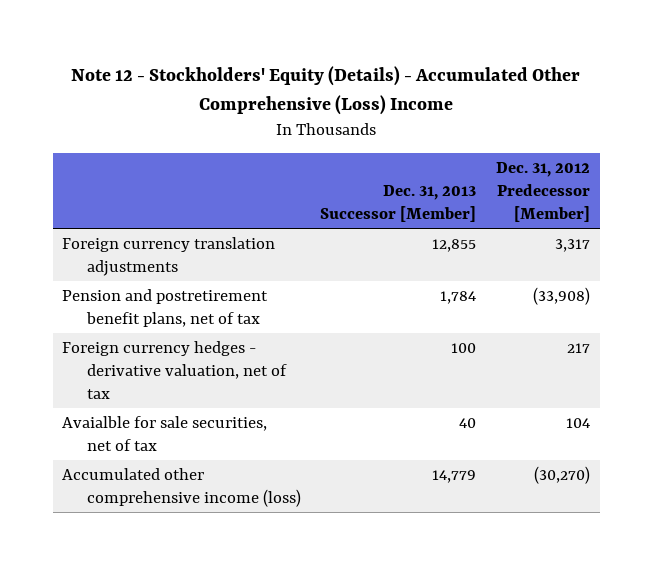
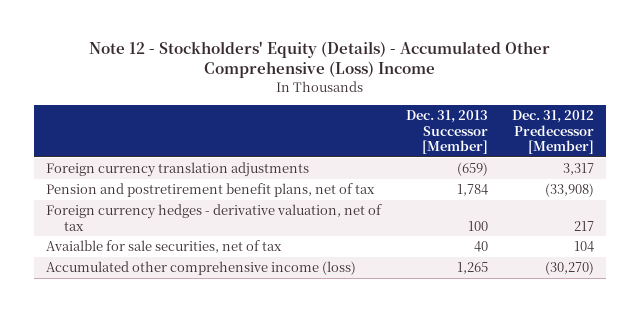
- Foreign currency translation adjustments | 12,855 | 3,317
+ Foreign currency translation adjustments | (659) | 3,317
- Accumulated other comprehensive income (loss) | 14,779 | (30,270)
+ Accumulated other comprehensive income (loss) | 1,265 | (30,270)

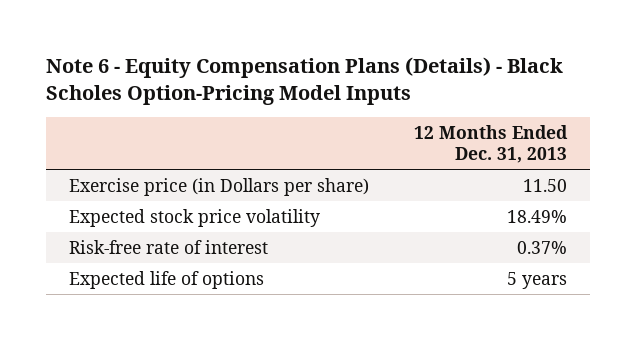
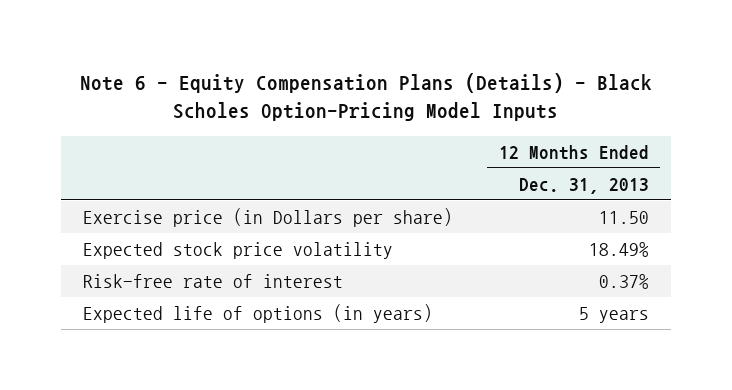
- Expected life of options | 5 years
+ Expected life of options (in years) | 5 years

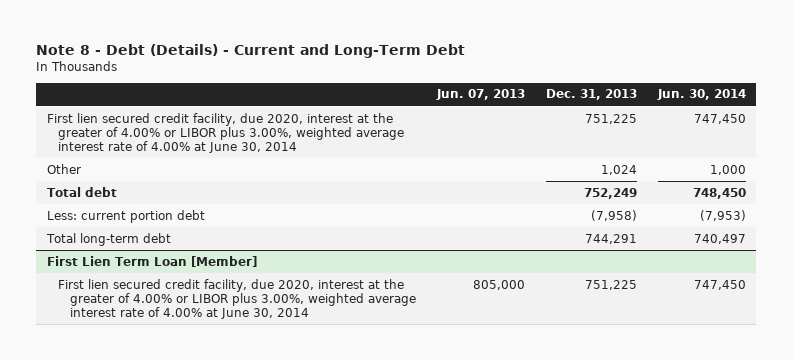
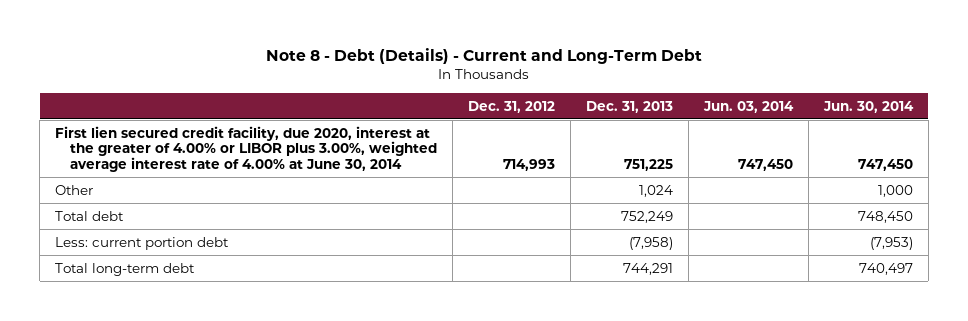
- | Jun. 07, 2013 | Dec. 31, 2013 | Jun. 30, 2014
+ | Dec. 31, 2012 | Dec. 31, 2013 | Jun. 03, 2014 | Jun. 30, 2014
- First Lien Term Loan [Member]
- First lien secured credit facility, due 2020, interest at the greater of 4.00% or LIBOR plus 3.00%, weighted average interest rate of 4.00% at June 30, 2014 | 805,000 | 751,225 | 747,450

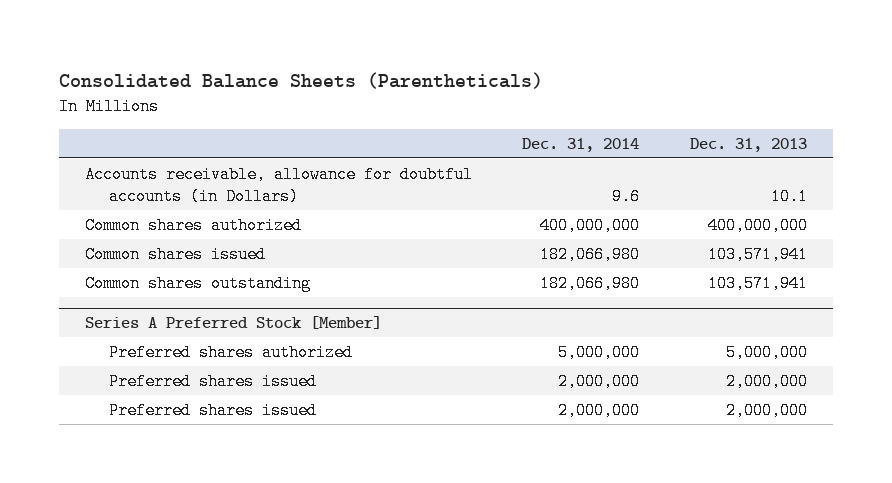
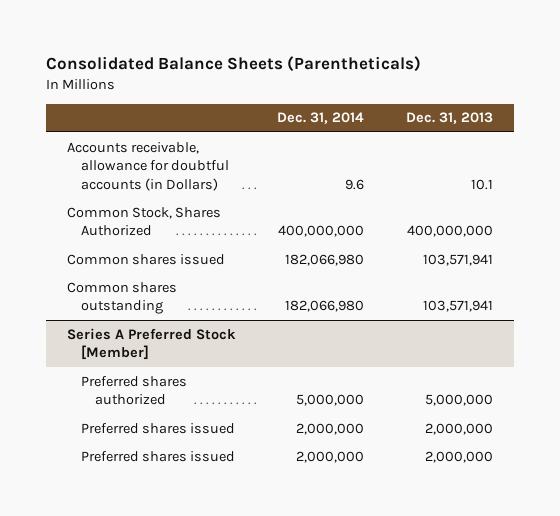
- Common shares authorized | 400,000,000 | 400,000,000
+ Common Stock, Shares Authorized | 400,000,000 | 400,000,000

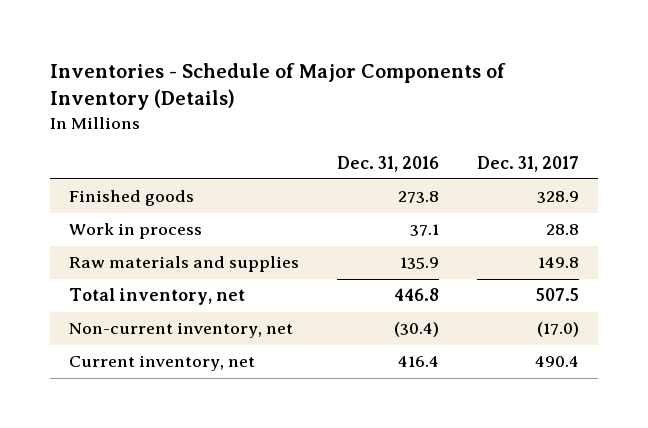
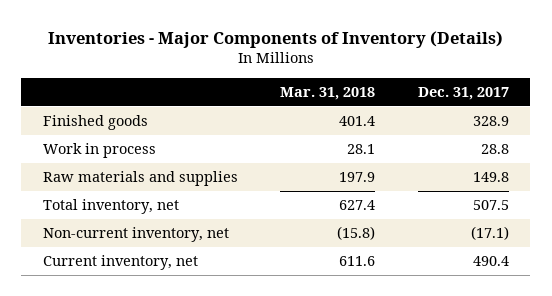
- Inventories - Schedule of Major Components of Inventory (Details)
+ Inventories - Major Components of Inventory (Details)
- | Dec. 31, 2016 | Dec. 31, 2017
+ | Mar. 31, 2018 | Dec. 31, 2017
- Non-current inventory, net | (30.4) | (17.0)
+ Non-current inventory, net | (15.8) | (17.1)

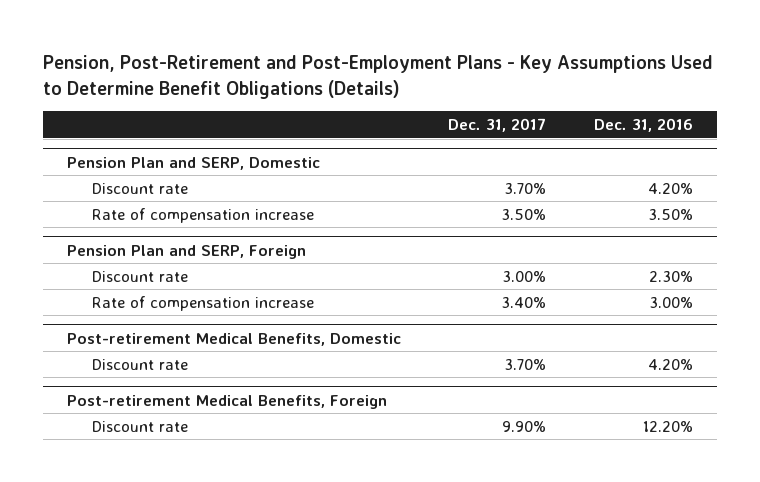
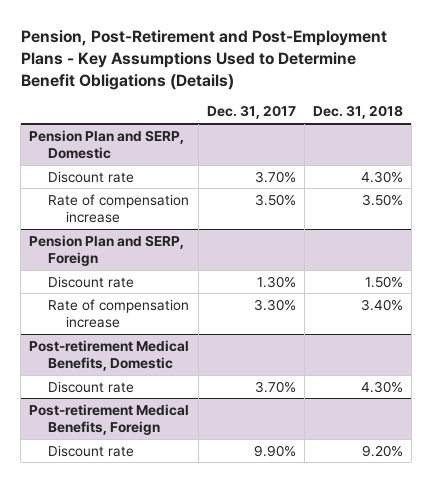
- | Dec. 31, 2017 | Dec. 31, 2016
+ | Dec. 31, 2017 | Dec. 31, 2018
@ Pension Plan and SERP, Foreign
- Discount rate | 3.00% | 2.30%
- Rate of compensation increase | 3.40% | 3.00%
+ Discount rate | 1.30% | 1.50%
+ Rate of compensation increase | 3.30% | 3.40%

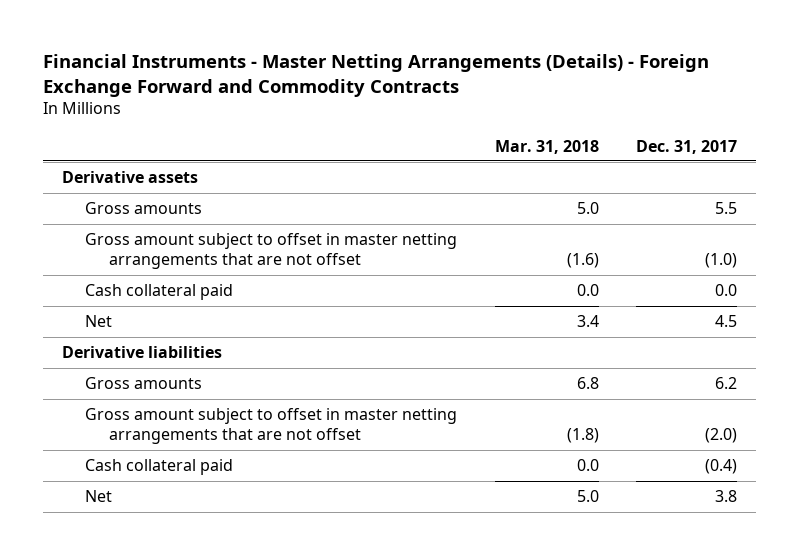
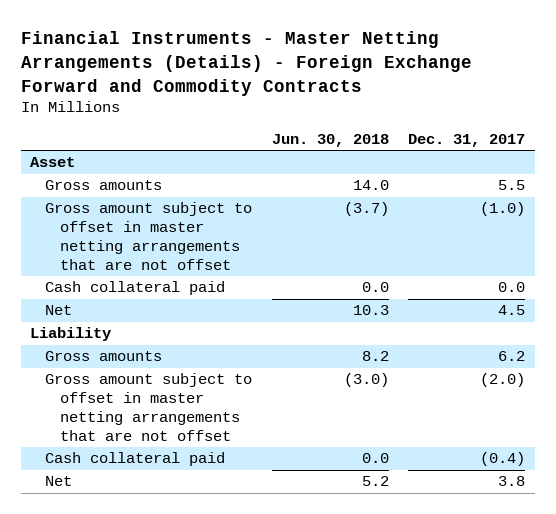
- | Mar. 31, 2018 | Dec. 31, 2017
+ | Jun. 30, 2018 | Dec. 31, 2017
- Derivative assets
+ Asset
- Derivative liabilities
+ Liability

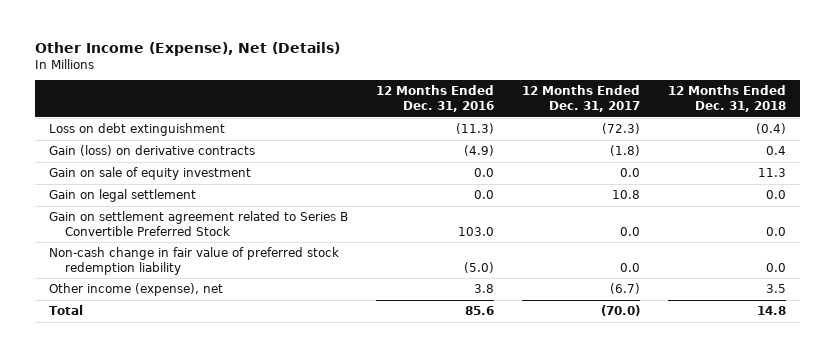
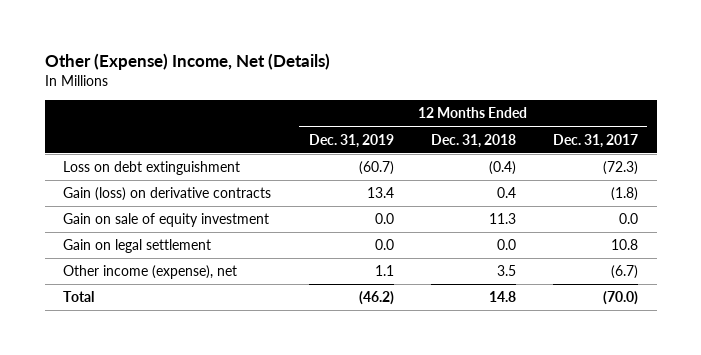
- Other Income (Expense), Net (Details)
+ Other (Expense) Income, Net (Details)
- | 12 Months Ended Dec. 31, 2016 | 12 Months Ended Dec. 31, 2017 | 12 Months Ended Dec. 31, 2018
+ | 12 Months Ended Dec. 31, 2019 | 12 Months Ended Dec. 31, 2018 | 12 Months Ended Dec. 31, 2017
- Gain on settlement agreement related to Series B Convertible Preferred Stock | 103.0 | 0.0 | 0.0
- Non-cash change in fair value of preferred stock redemption liability | (5.0) | 0.0 | 0.0

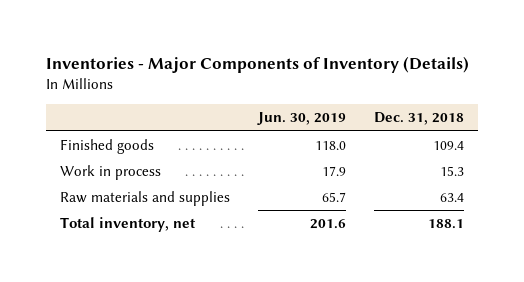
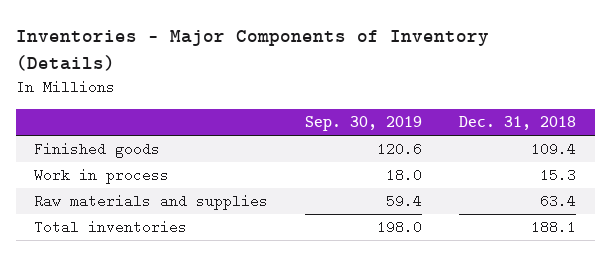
- | Jun. 30, 2019 | Dec. 31, 2018
+ | Sep. 30, 2019 | Dec. 31, 2018
- Total inventory, net | 201.6 | 188.1
+ Total inventories | 198.0 | 188.1

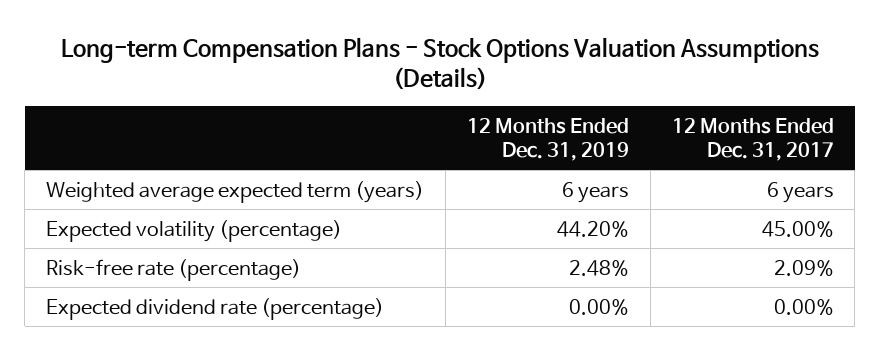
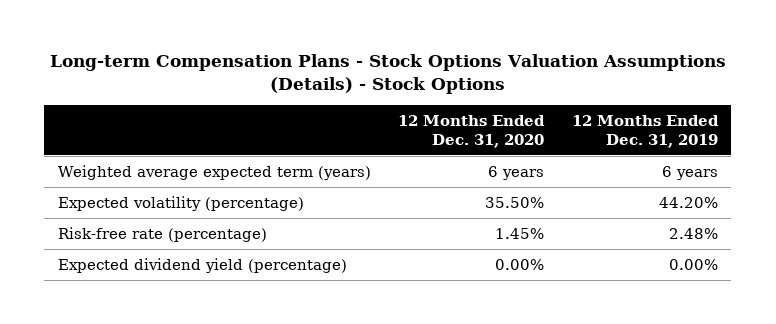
- Long-term Compensation Plans - Stock Options Valuation Assumptions (Details)
+ Long-term Compensation Plans - Stock Options Valuation Assumptions (Details) - Stock Options
- | 12 Months Ended Dec. 31, 2019 | 12 Months Ended Dec. 31, 2017
+ | 12 Months Ended Dec. 31, 2020 | 12 Months Ended Dec. 31, 2019
- Expected dividend rate (percentage) | 0.00% | 0.00%
+ Expected dividend yield (percentage) | 0.00% | 0.00%

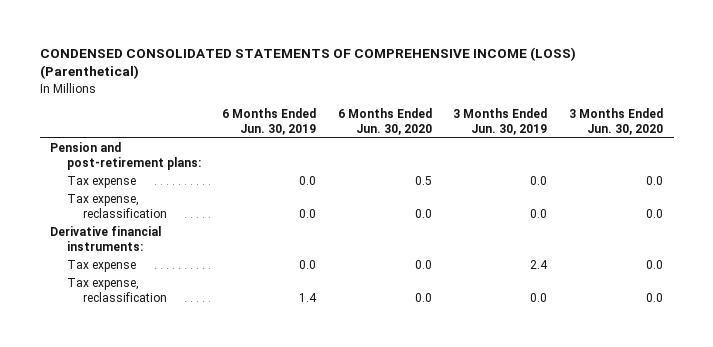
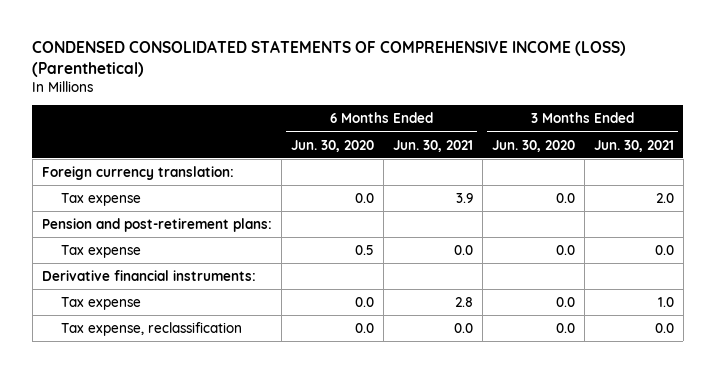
- | 6 Months Ended Jun. 30, 2019 | 6 Months Ended Jun. 30, 2020 | 3 Months Ended Jun. 30, 2019 | 3 Months Ended Jun. 30, 2020
+ | 6 Months Ended Jun. 30, 2020 | 6 Months Ended Jun. 30, 2021 | 3 Months Ended Jun. 30, 2020 | 3 Months Ended Jun. 30, 2021
+ Foreign currency translation:
+ Tax expense | 0.0 | 3.9 | 0.0 | 2.0
- Tax expense, reclassification | 0.0 | 0.0 | 0.0 | 0.0

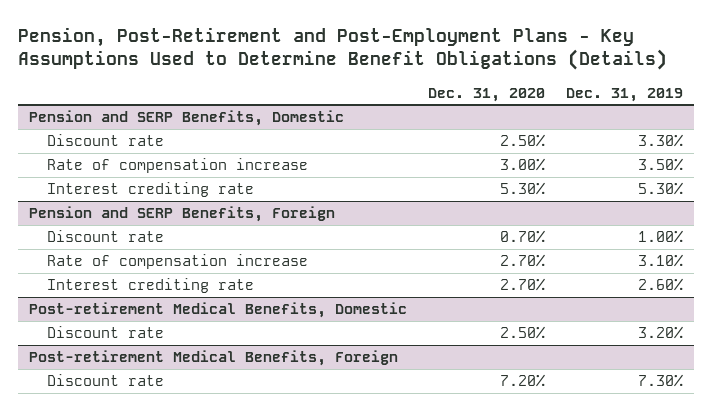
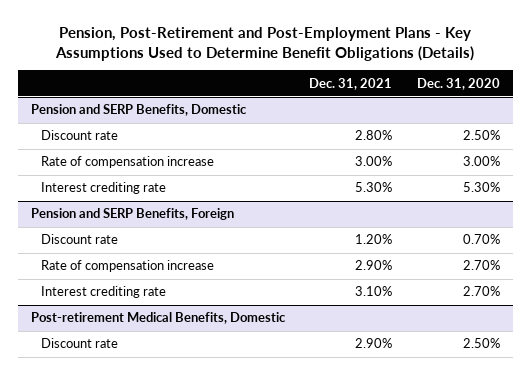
- | Dec. 31, 2020 | Dec. 31, 2019
+ | Dec. 31, 2021 | Dec. 31, 2020
- Post-retirement Medical Benefits, Foreign
- Discount rate | 7.20% | 7.30%

